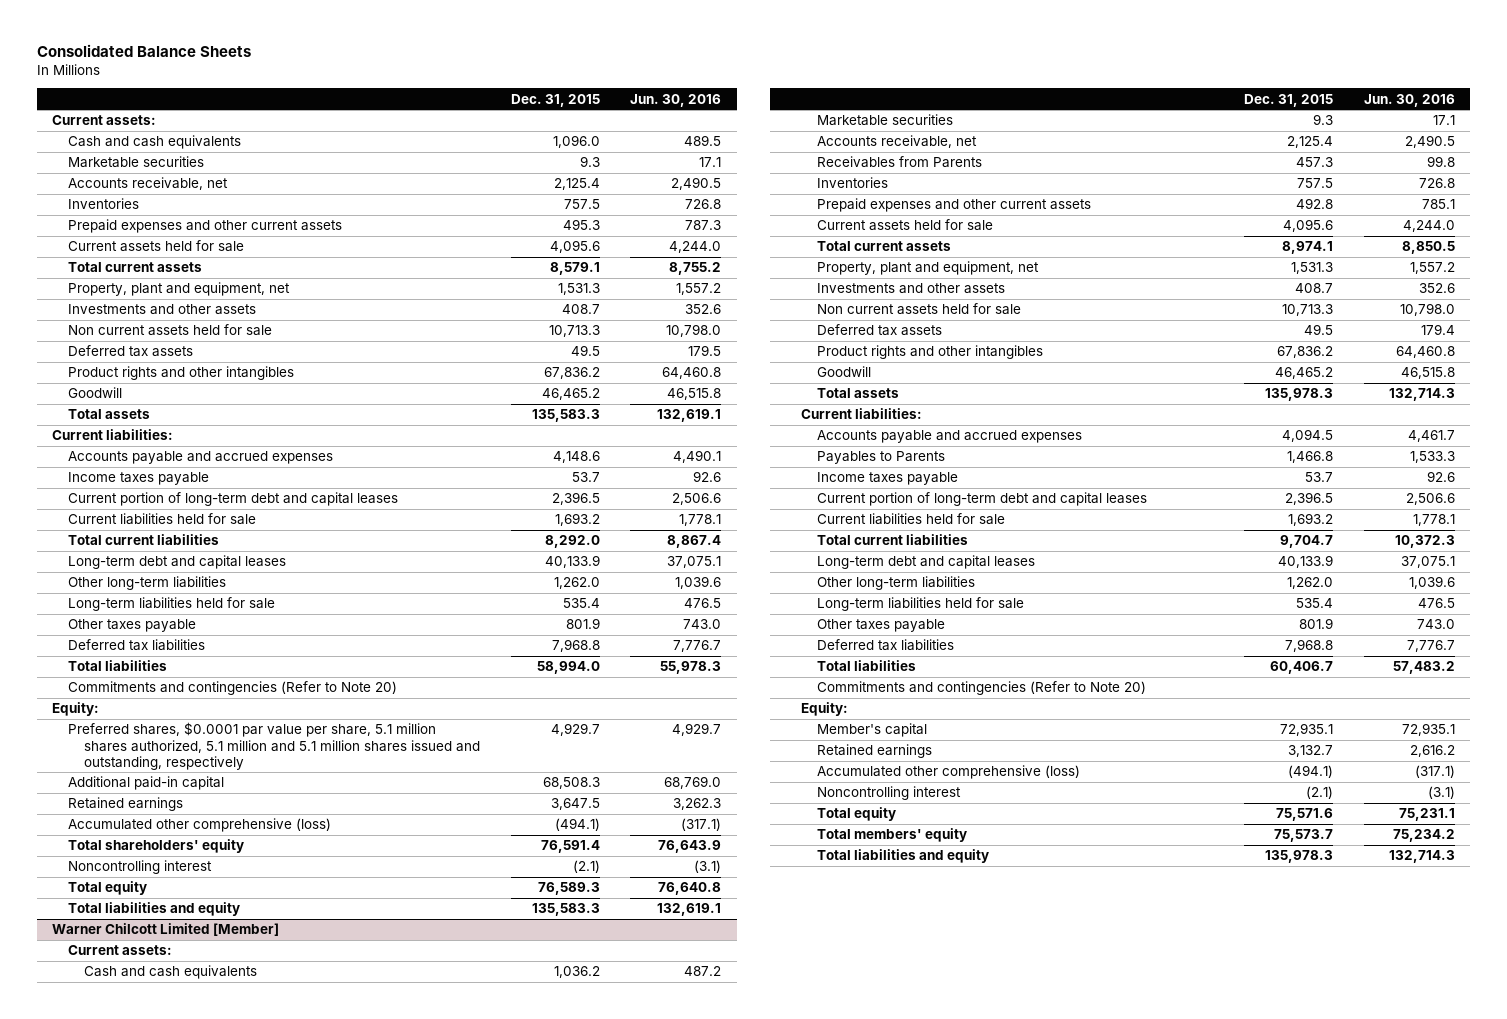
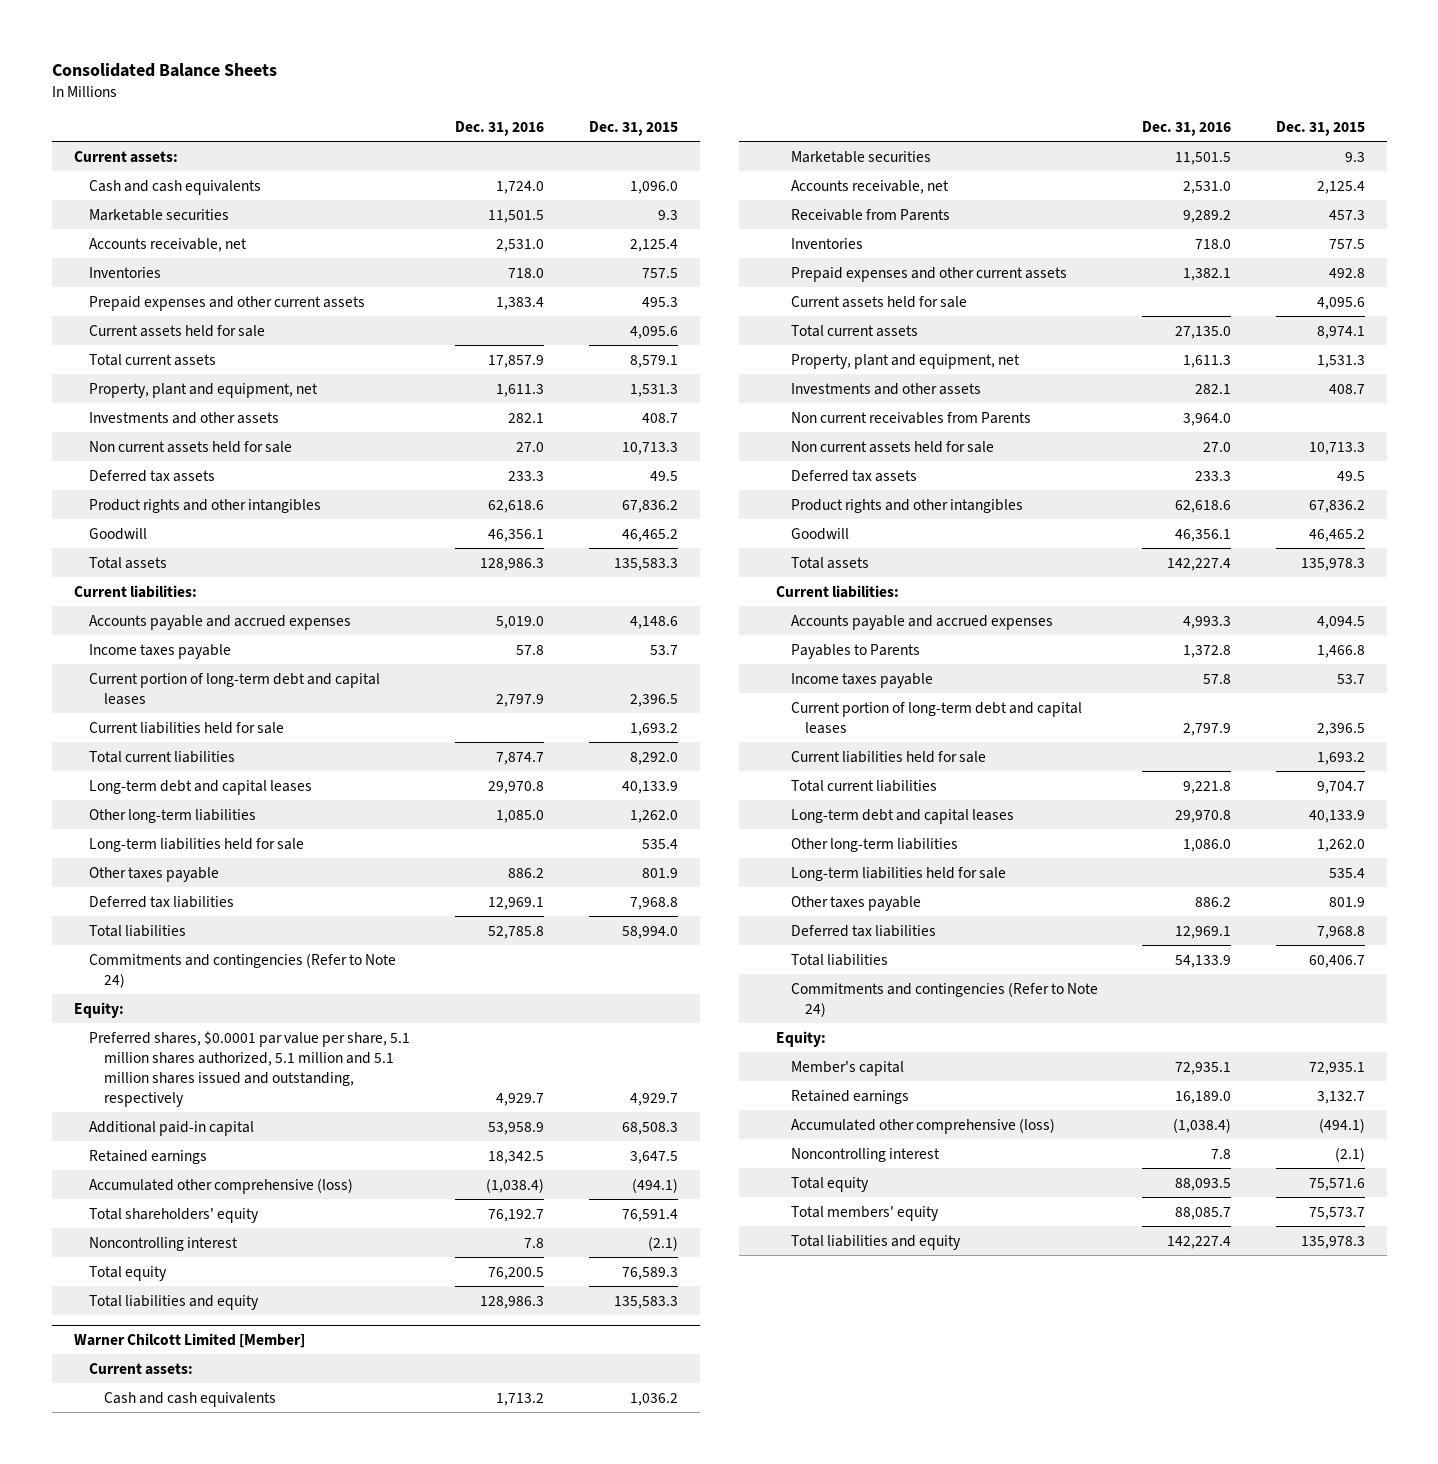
- | Dec. 31, 2015 | Jun. 30, 2016
+ | Dec. 31, 2016 | Dec. 31, 2015
- Commitments and contingencies (Refer to Note 20)
+ Commitments and contingencies (Refer to Note 24)
@ Warner Chilcott Limited [Member]
- Receivables from Parents | 457.3 | 99.8
+ Receivable from Parents | 9,289.2 | 457.3
+ Non current receivables from Parents | 3,964.0 |
- Commitments and contingencies (Refer to Note 20)
+ Commitments and contingencies (Refer to Note 24)

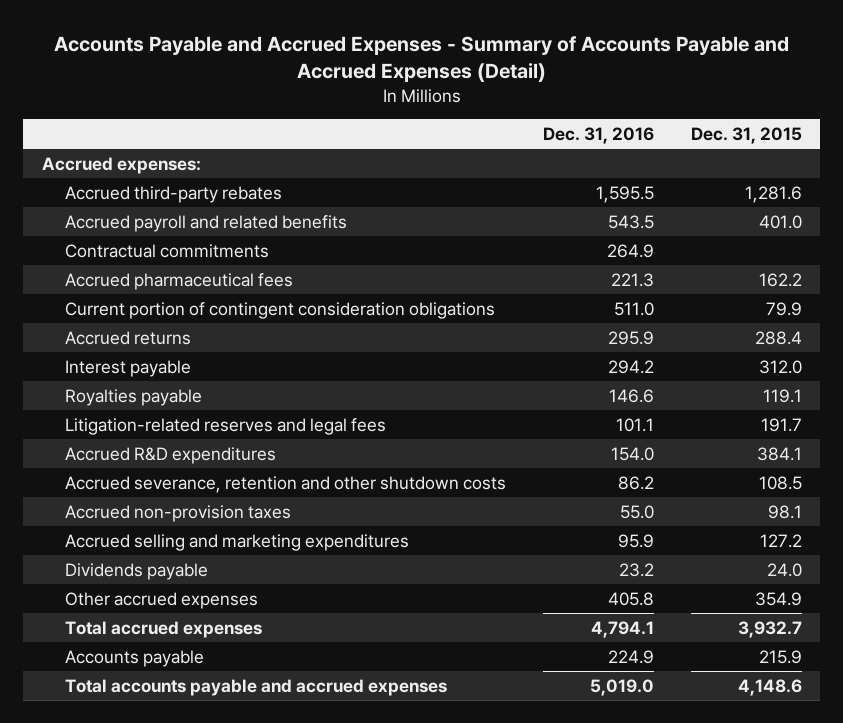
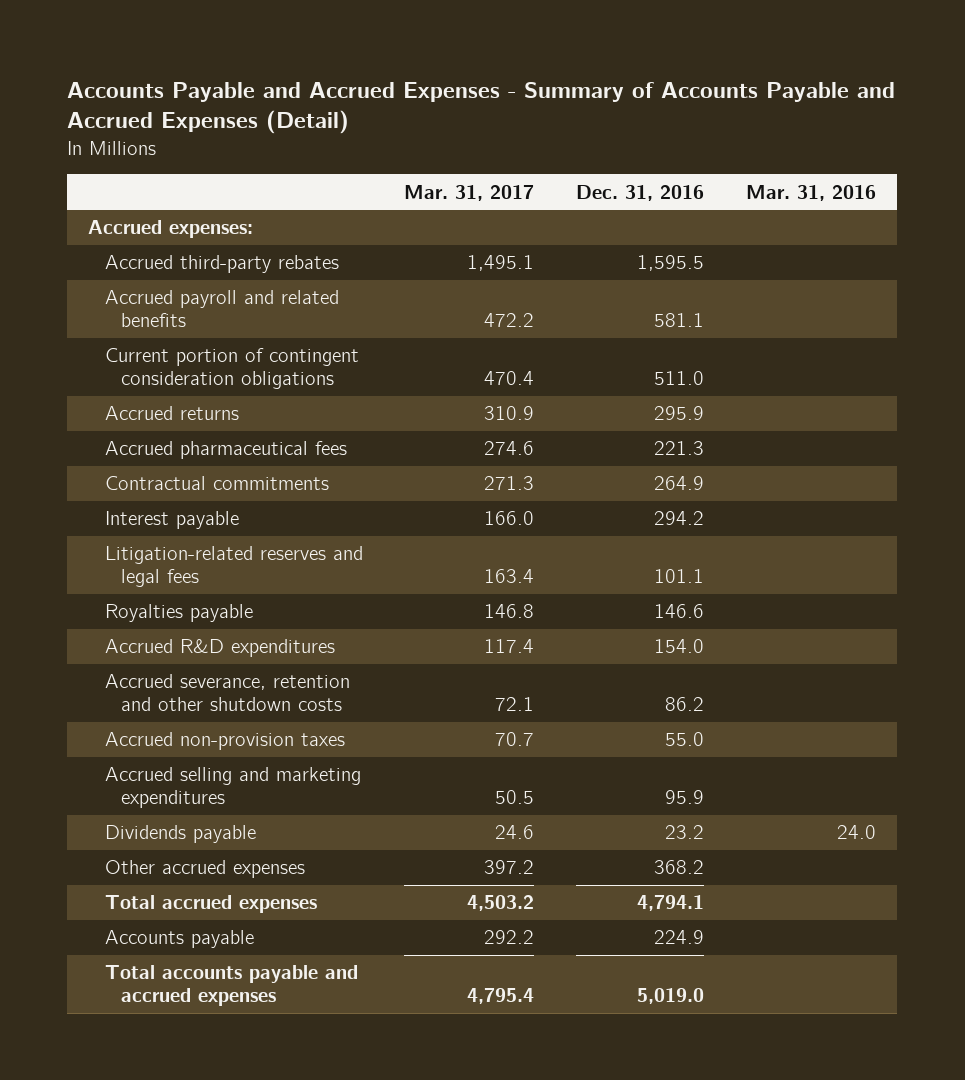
- | Dec. 31, 2016 | Dec. 31, 2015
+ | Mar. 31, 2017 | Dec. 31, 2016 | Mar. 31, 2016
- Accrued payroll and related benefits | 543.5 | 401.0
+ Accrued payroll and related benefits | 472.2 | 581.1 |
moved down: Accrued pharmaceutical fees | 274.6 | 221.3 |
moved down: Contractual commitments | 271.3 | 264.9 |
moved down: Royalties payable | 146.8 | 146.6 |
- Other accrued expenses | 405.8 | 354.9
+ Other accrued expenses | 397.2 | 368.2 |

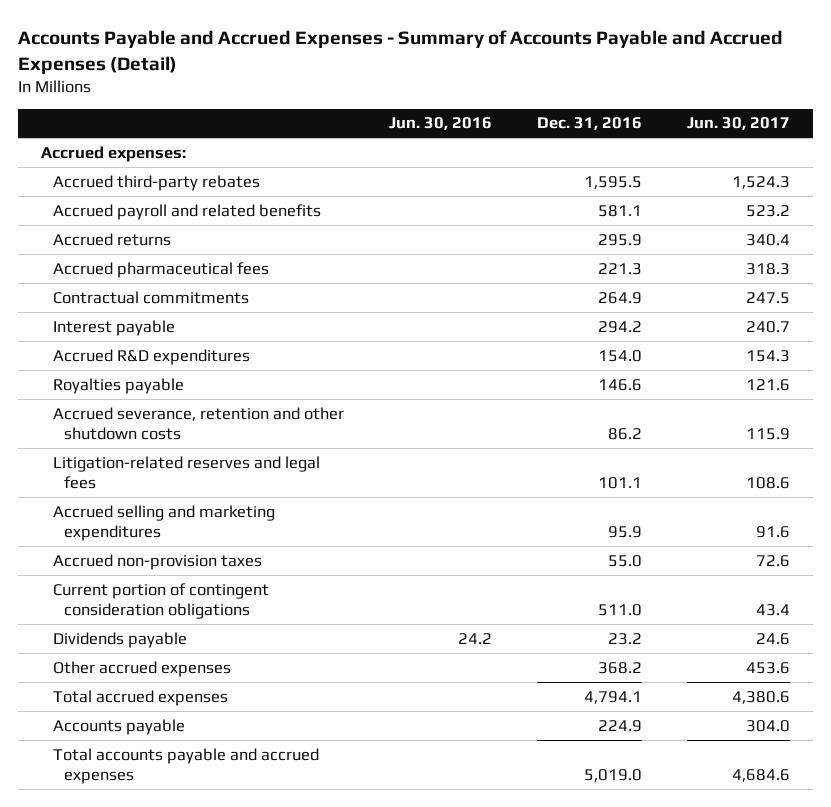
- | Mar. 31, 2017 | Dec. 31, 2016 | Mar. 31, 2016
+ | Jun. 30, 2016 | Dec. 31, 2016 | Jun. 30, 2017
moved down: Royalties payable | | 146.6 | 121.6
moved down: Litigation-related reserves and legal fees | | 101.1 | 108.6
moved down: Accrued non-provision taxes | | 55.0 | 72.6
moved down: Current portion of contingent consideration obligations | | 511.0 | 43.4

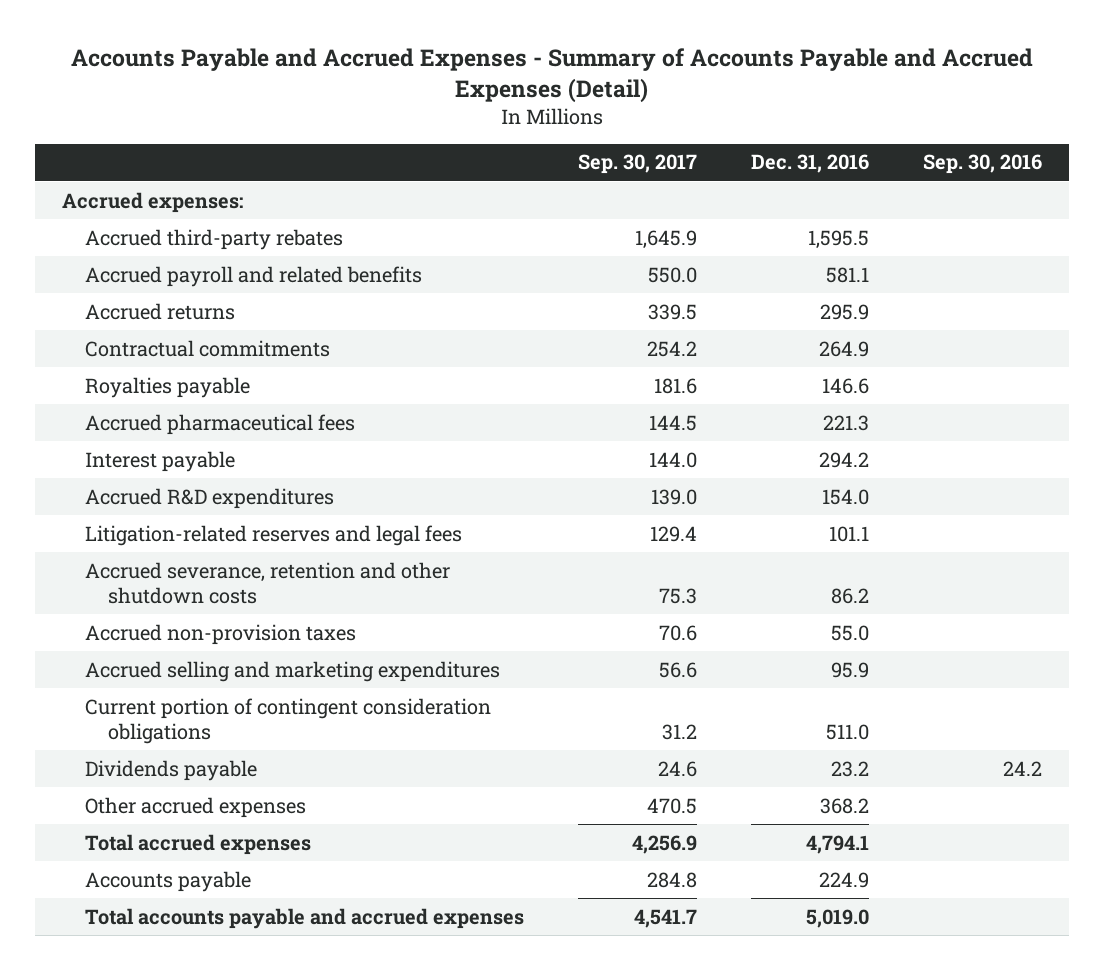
- | Jun. 30, 2016 | Dec. 31, 2016 | Jun. 30, 2017
+ | Sep. 30, 2017 | Dec. 31, 2016 | Sep. 30, 2016
moved up: Royalties payable | 181.6 | 146.6 |
moved down: Accrued pharmaceutical fees | 144.5 | 221.3 |
moved down: Accrued severance, retention and other shutdown costs | 75.3 | 86.2 |
moved down: Accrued selling and marketing expenditures | 56.6 | 95.9 |

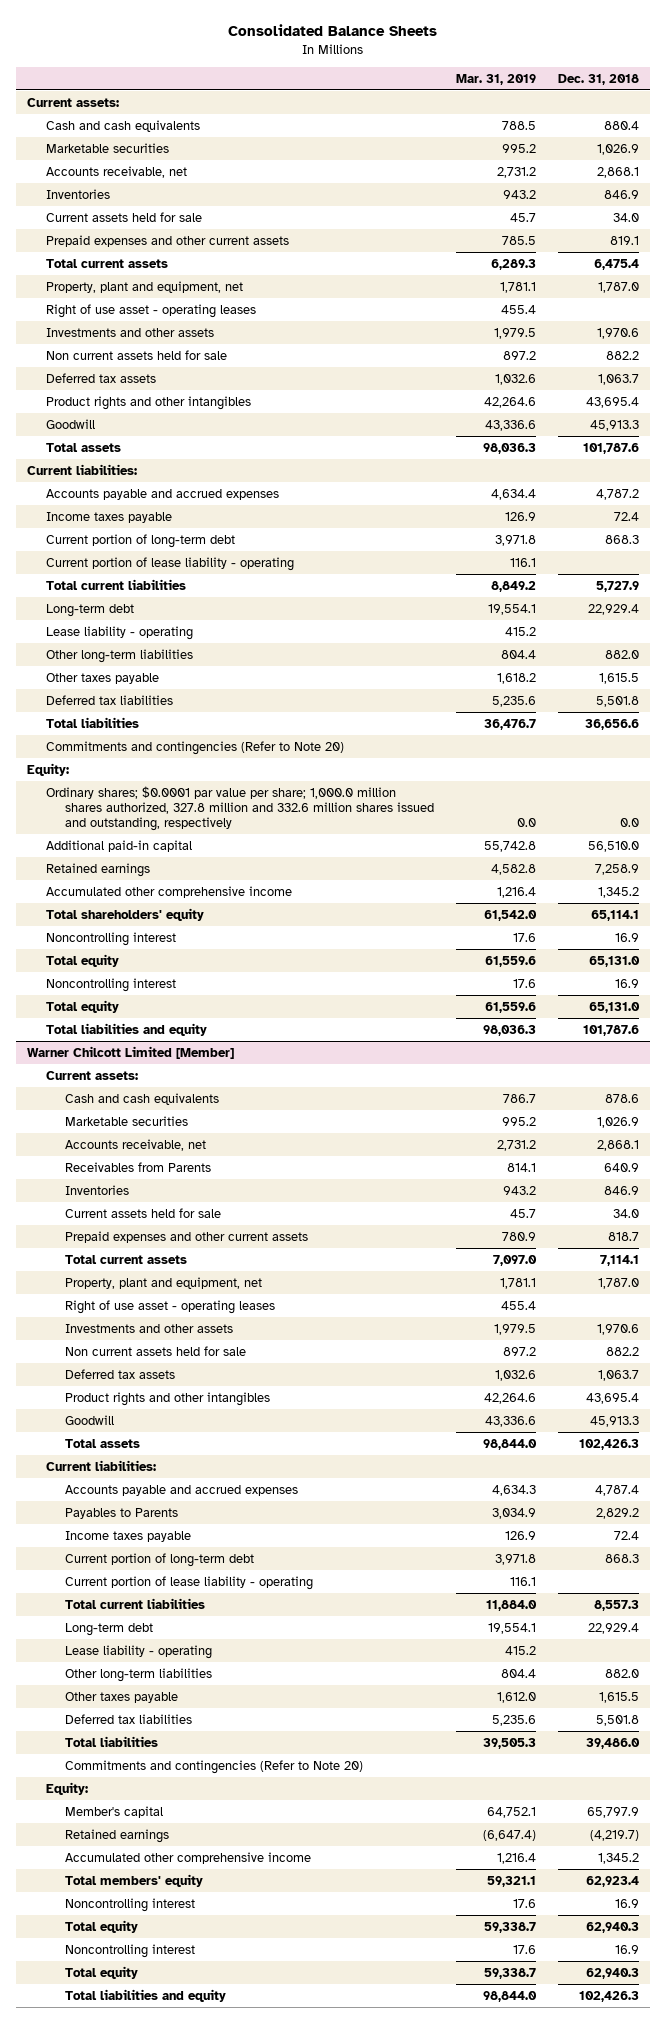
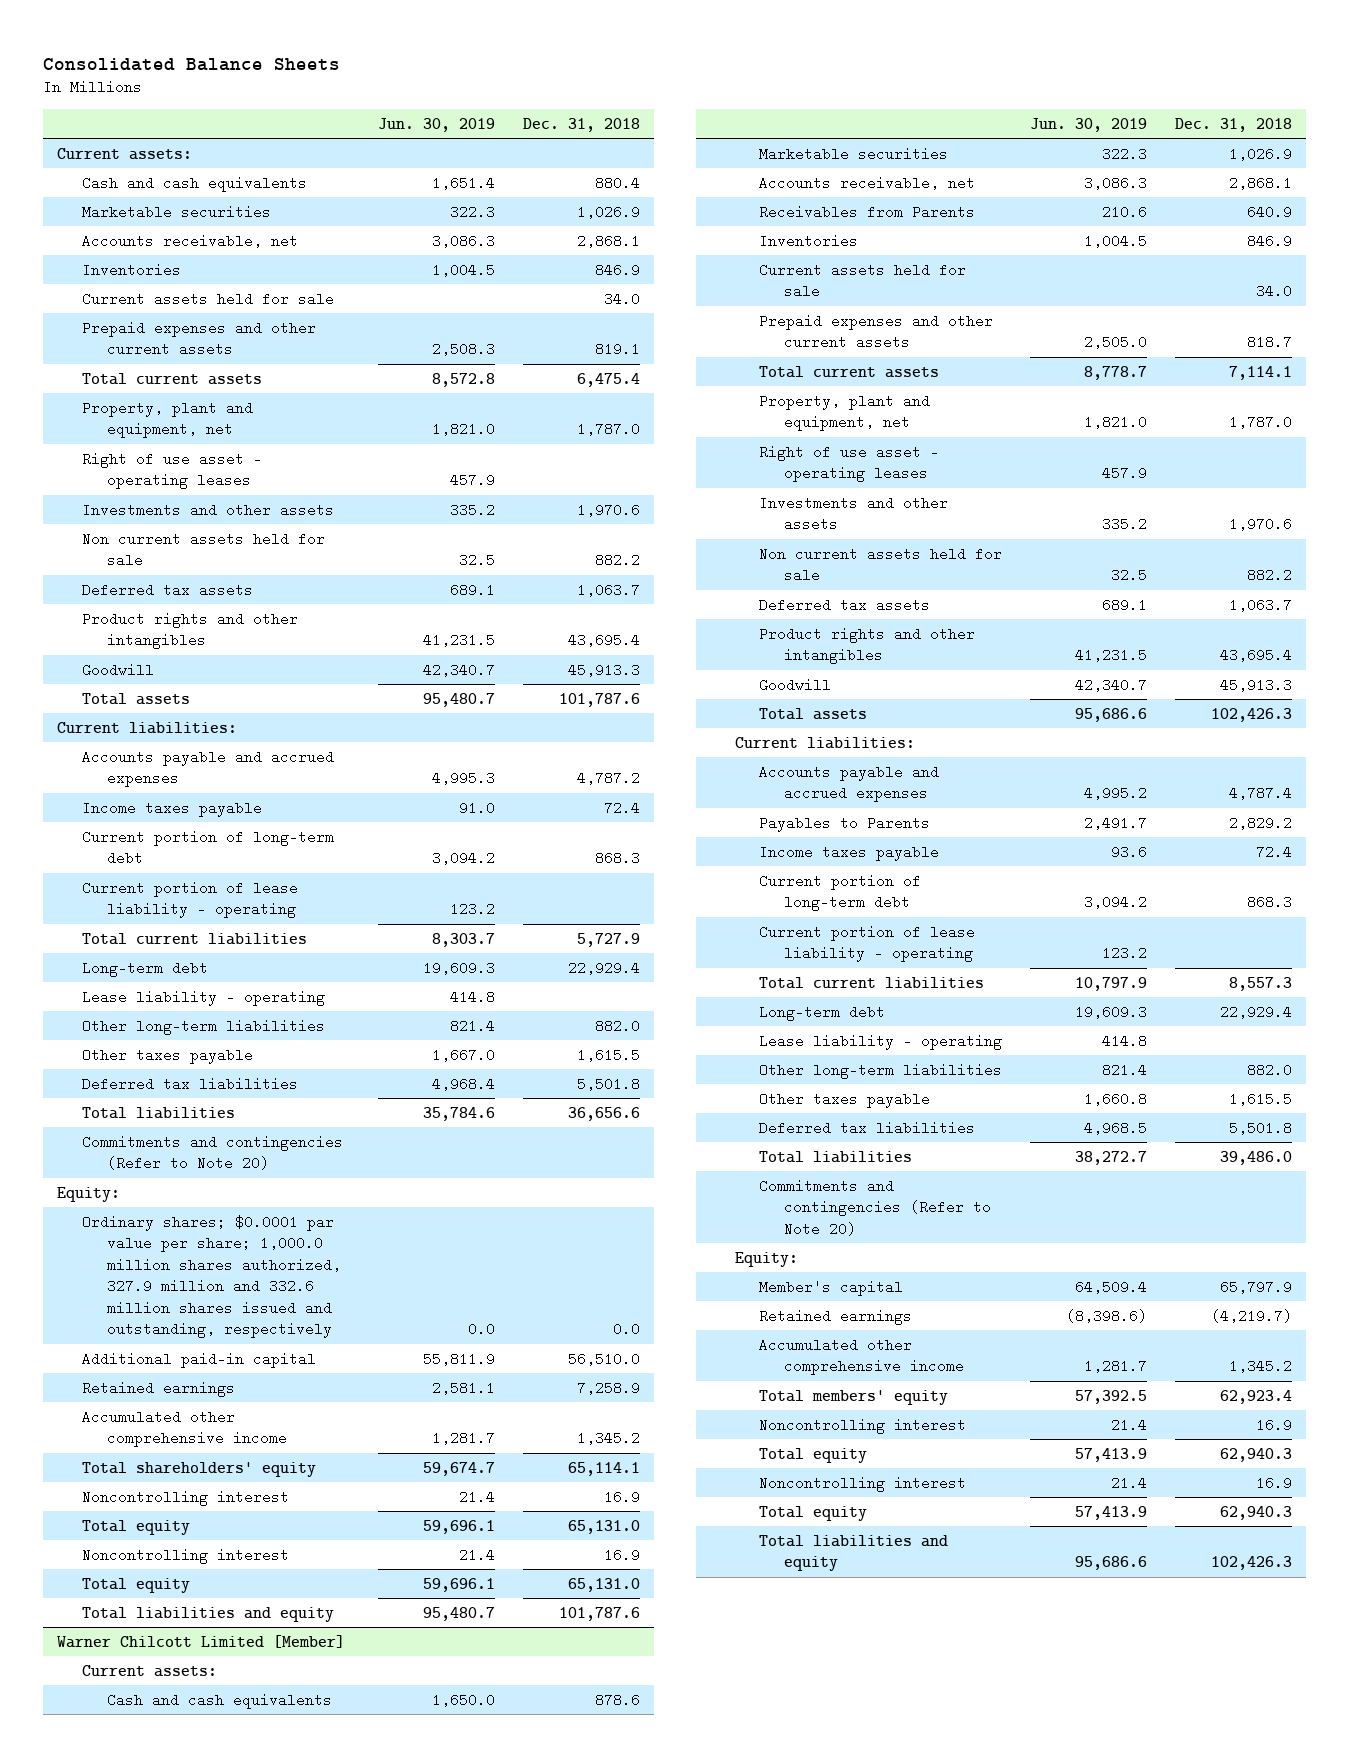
- | Mar. 31, 2019 | Dec. 31, 2018
+ | Jun. 30, 2019 | Dec. 31, 2018
- Ordinary shares; $0.0001 par value per share; 1,000.0 million shares authorized, 327.8 million and 332.6 million shares issued and outstanding, respectively | 0.0 | 0.0
+ Ordinary shares; $0.0001 par value per share; 1,000.0 million shares authorized, 327.9 million and 332.6 million shares issued and outstanding, respectively | 0.0 | 0.0

